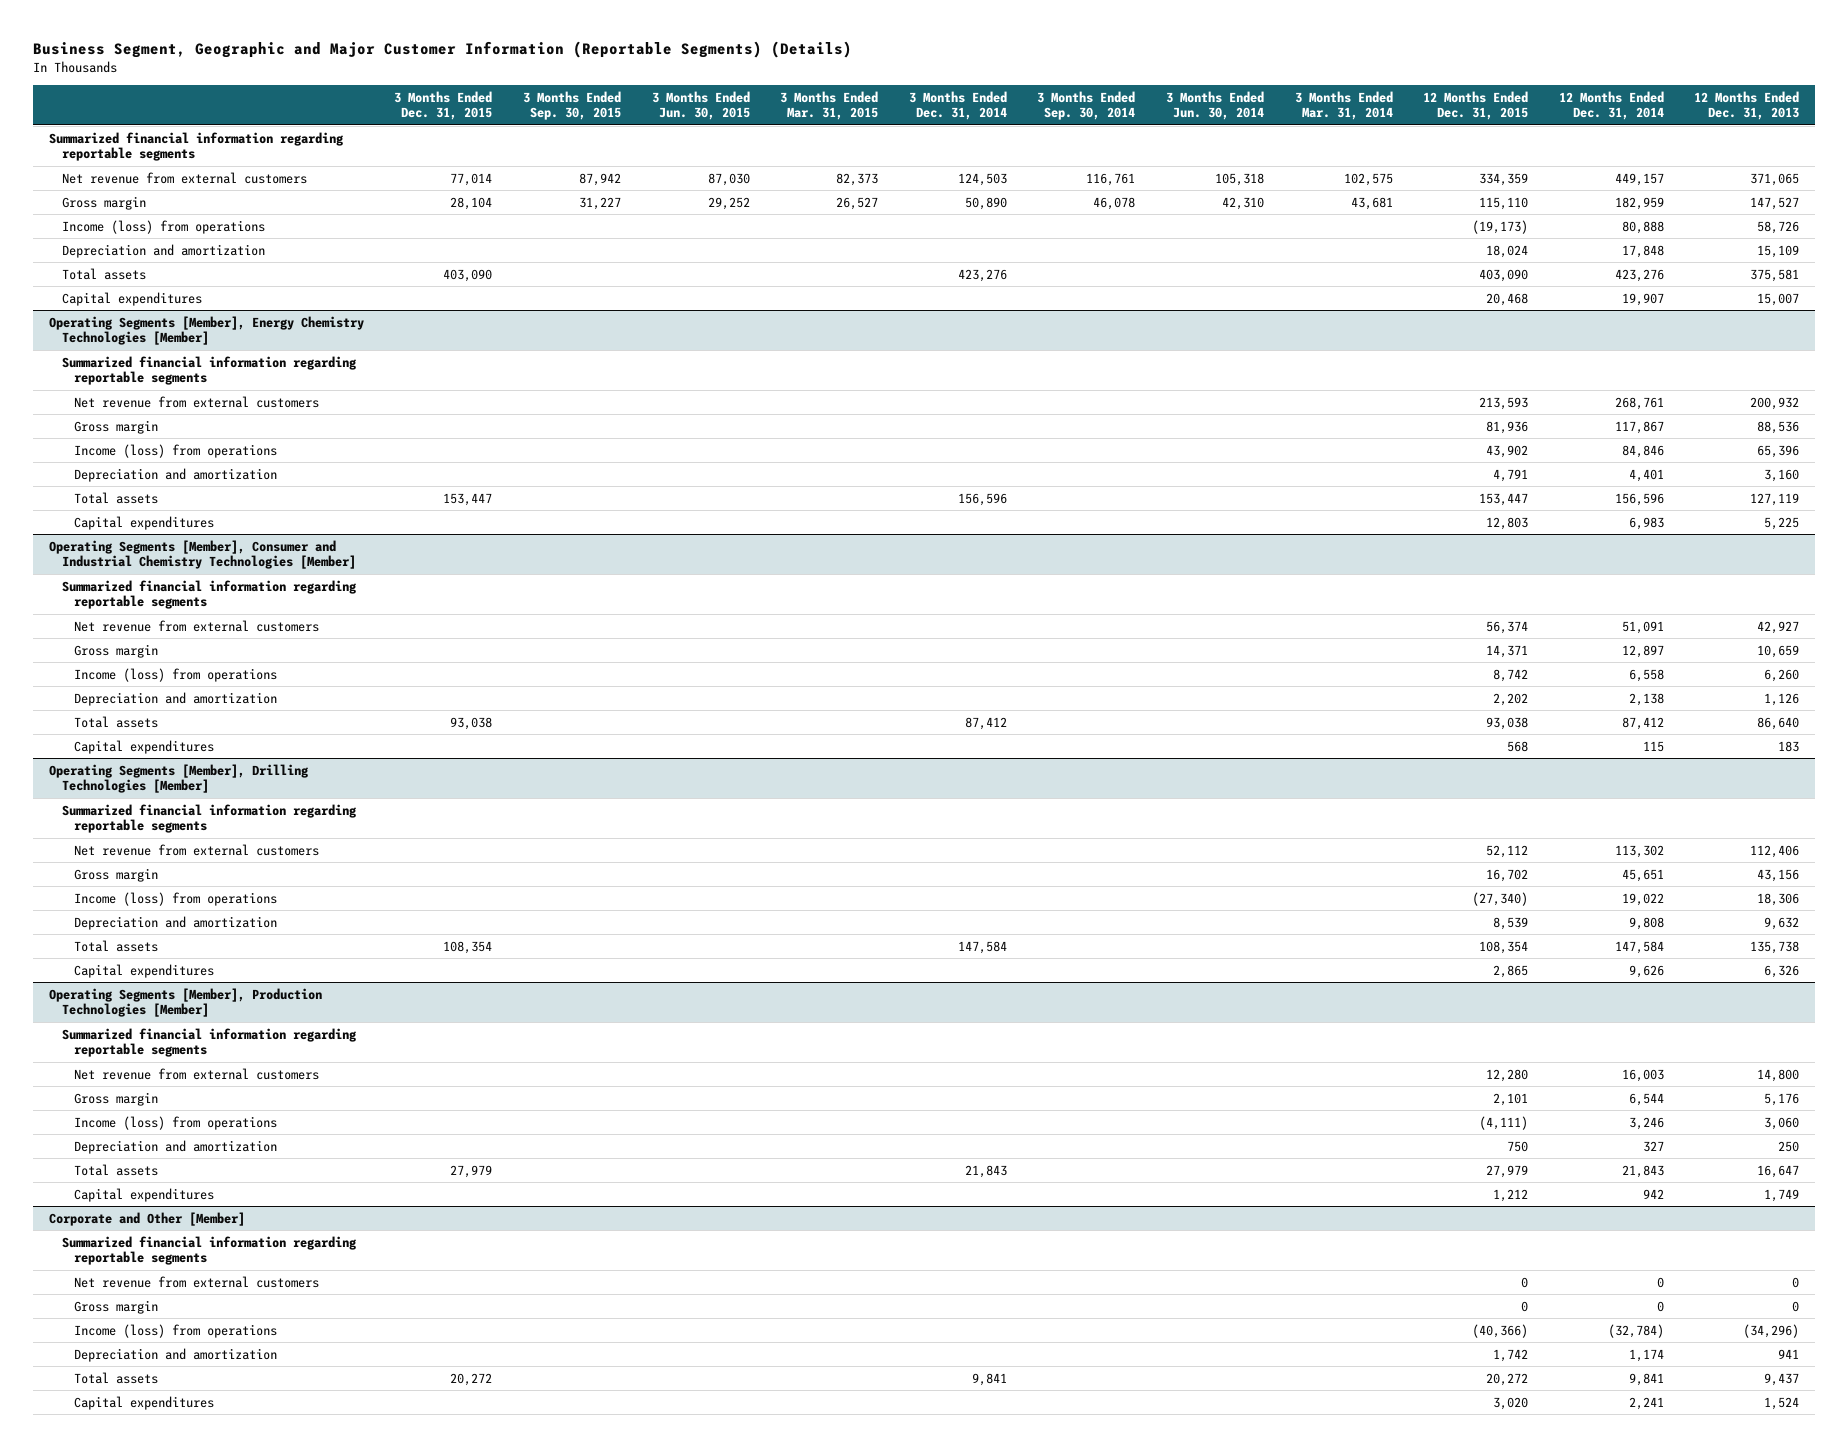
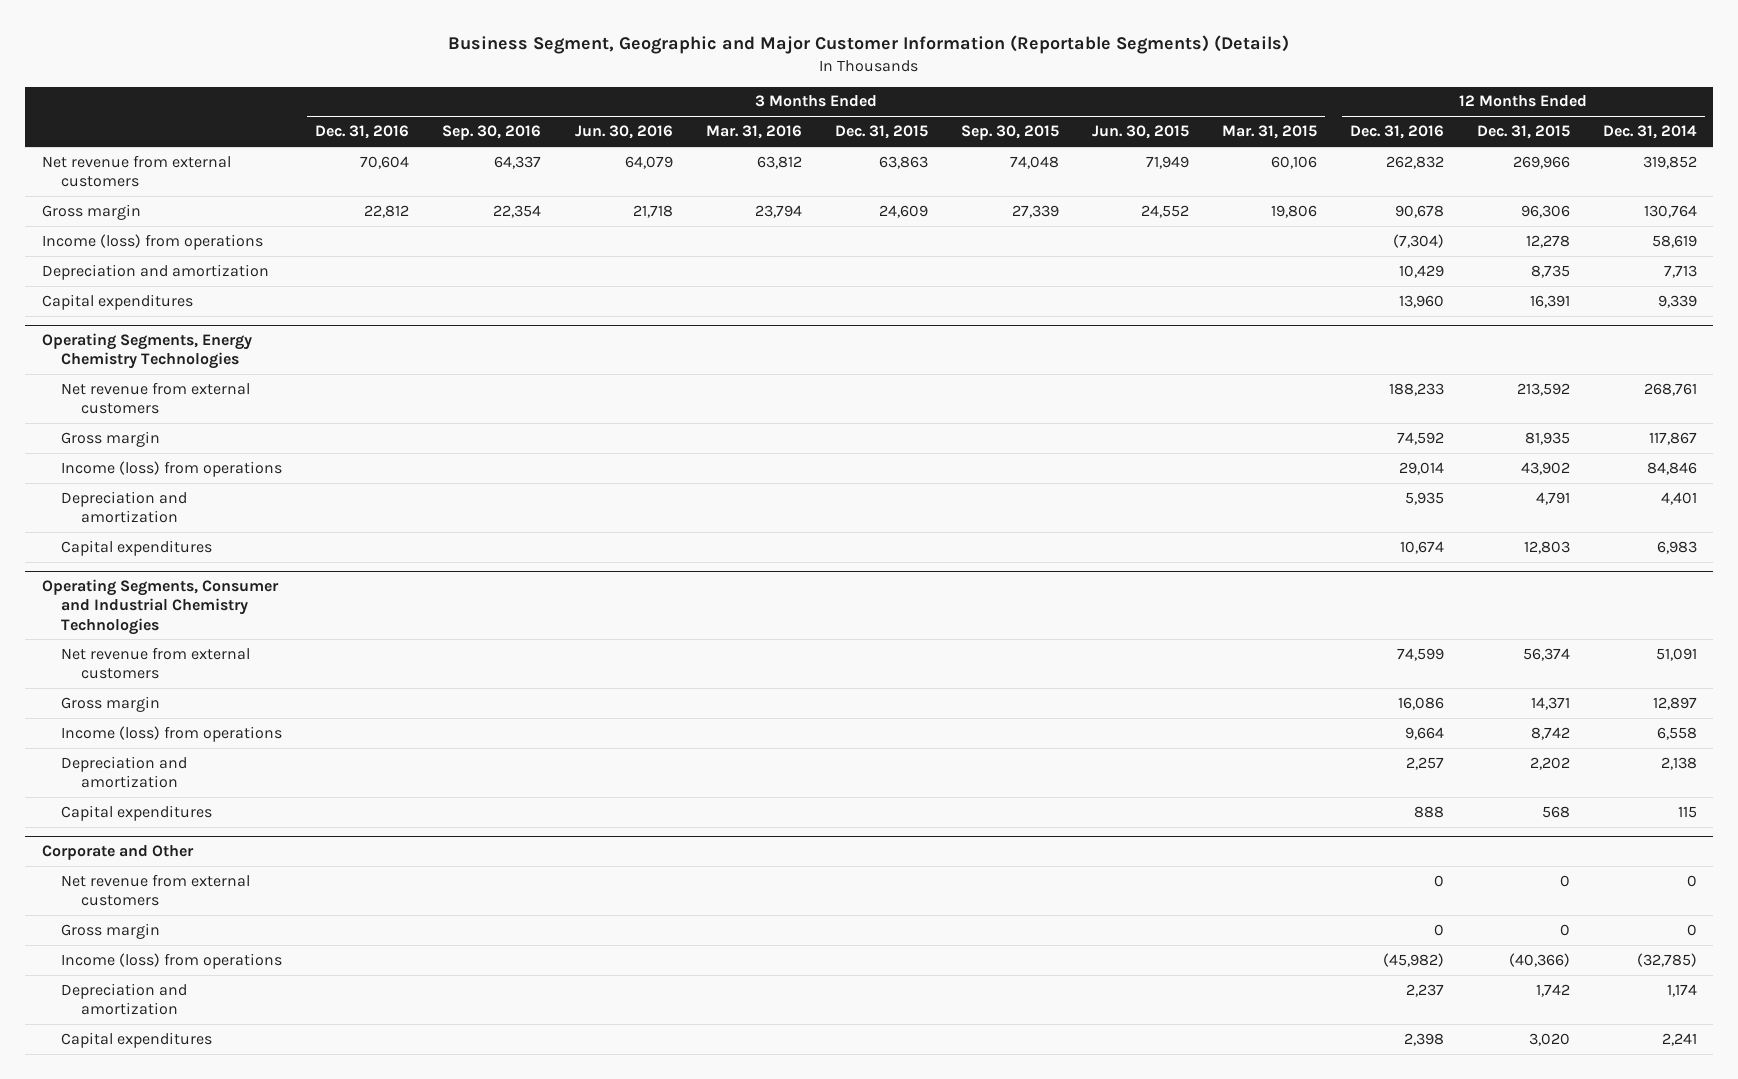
- | 3 Months Ended Dec. 31, 2015 | 3 Months Ended Sep. 30, 2015 | 3 Months Ended Jun. 30, 2015 | 3 Months Ended Mar. 31, 2015 | 3 Months Ended Dec. 31, 2014 | 3 Months Ended Sep. 30, 2014 | 3 Months Ended Jun. 30, 2014 | 3 Months Ended Mar. 31, 2014 | 12 Months Ended Dec. 31, 2015 | 12 Months Ended Dec. 31, 2014 | 12 Months Ended Dec. 31, 2013
+ | 3 Months Ended Dec. 31, 2016 | 3 Months Ended Sep. 30, 2016 | 3 Months Ended Jun. 30, 2016 | 3 Months Ended Mar. 31, 2016 | 3 Months Ended Dec. 31, 2015 | 3 Months Ended Sep. 30, 2015 | 3 Months Ended Jun. 30, 2015 | 3 Months Ended Mar. 31, 2015 | 12 Months Ended Dec. 31, 2016 | 12 Months Ended Dec. 31, 2015 | 12 Months Ended Dec. 31, 2014
- Summarized financial information regarding reportable segments
- Net revenue from external customers | 77,014 | 87,942 | 87,030 | 82,373 | 124,503 | 116,761 | 105,318 | 102,575 | 334,359 | 449,157 | 371,065
- Gross margin | 28,104 | 31,227 | 29,252 | 26,527 | 50,890 | 46,078 | 42,310 | 43,681 | 115,110 | 182,959 | 147,527
- Income (loss) from operations | | | | | | | | | (19,173) | 80,888 | 58,726
- Depreciation and amortization | | | | | | | | | 18,024 | 17,848 | 15,109
- Total assets | 403,090 | | | | 423,276 | | | | 403,090 | 423,276 | 375,581
- Capital expenditures | | | | | | | | | 20,468 | 19,907 | 15,007
- Operating Segments [Member], Energy Chemistry Technologies [Member]
- Summarized financial information regarding reportable segments
- Net revenue from external customers | | | | | | | | | 213,593 | 268,761 | 200,932
- Gross margin | | | | | | | | | 81,936 | 117,867 | 88,536
+ Net revenue from external customers | 70,604 | 64,337 | 64,079 | 63,812 | 63,863 | 74,048 | 71,949 | 60,106 | 262,832 | 269,966 | 319,852
+ Gross margin | 22,812 | 22,354 | 21,718 | 23,794 | 24,609 | 27,339 | 24,552 | 19,806 | 90,678 | 96,306 | 130,764
+ Income (loss) from operations | | | | | | | | | (7,304) | 12,278 | 58,619
+ Depreciation and amortization | | | | | | | | | 10,429 | 8,735 | 7,713
+ Capital expenditures | | | | | | | | | 13,960 | 16,391 | 9,339
+ Operating Segments, Energy Chemistry Technologies
+ Net revenue from external customers | | | | | | | | | 188,233 | 213,592 | 268,761
+ Gross margin | | | | | | | | | 74,592 | 81,935 | 117,867
- Total assets | 153,447 | | | | 156,596 | | | | 153,447 | 156,596 | 127,119
- Operating Segments [Member], Consumer and Industrial Chemistry Technologies [Member]
- Summarized financial information regarding reportable segments
+ Operating Segments, Consumer and Industrial Chemistry Technologies
- Total assets | 93,038 | | | | 87,412 | | | | 93,038 | 87,412 | 86,640
- Operating Segments [Member], Drilling Technologies [Member]
- Summarized financial information regarding reportable segments
- Net revenue from external customers | | | | | | | | | 52,112 | 113,302 | 112,406
- Gross margin | | | | | | | | | 16,702 | 45,651 | 43,156
- Income (loss) from operations | | | | | | | | | (27,340) | 19,022 | 18,306
- Depreciation and amortization | | | | | | | | | 8,539 | 9,808 | 9,632
- Total assets | 108,354 | | | | 147,584 | | | | 108,354 | 147,584 | 135,738
- Capital expenditures | | | | | | | | | 2,865 | 9,626 | 6,326
- Operating Segments [Member], Production Technologies [Member]
- Summarized financial information regarding reportable segments
- Net revenue from external customers | | | | | | | | | 12,280 | 16,003 | 14,800
- Gross margin | | | | | | | | | 2,101 | 6,544 | 5,176
- Income (loss) from operations | | | | | | | | | (4,111) | 3,246 | 3,060
- Depreciation and amortization | | | | | | | | | 750 | 327 | 250
- Total assets | 27,979 | | | | 21,843 | | | | 27,979 | 21,843 | 16,647
- Capital expenditures | | | | | | | | | 1,212 | 942 | 1,749
- Corporate and Other [Member]
- Summarized financial information regarding reportable segments
+ Corporate and Other
- Income (loss) from operations | | | | | | | | | (40,366) | (32,784) | (34,296)
+ Income (loss) from operations | | | | | | | | | (45,982) | (40,366) | (32,785)
- Total assets | 20,272 | | | | 9,841 | | | | 20,272 | 9,841 | 9,437

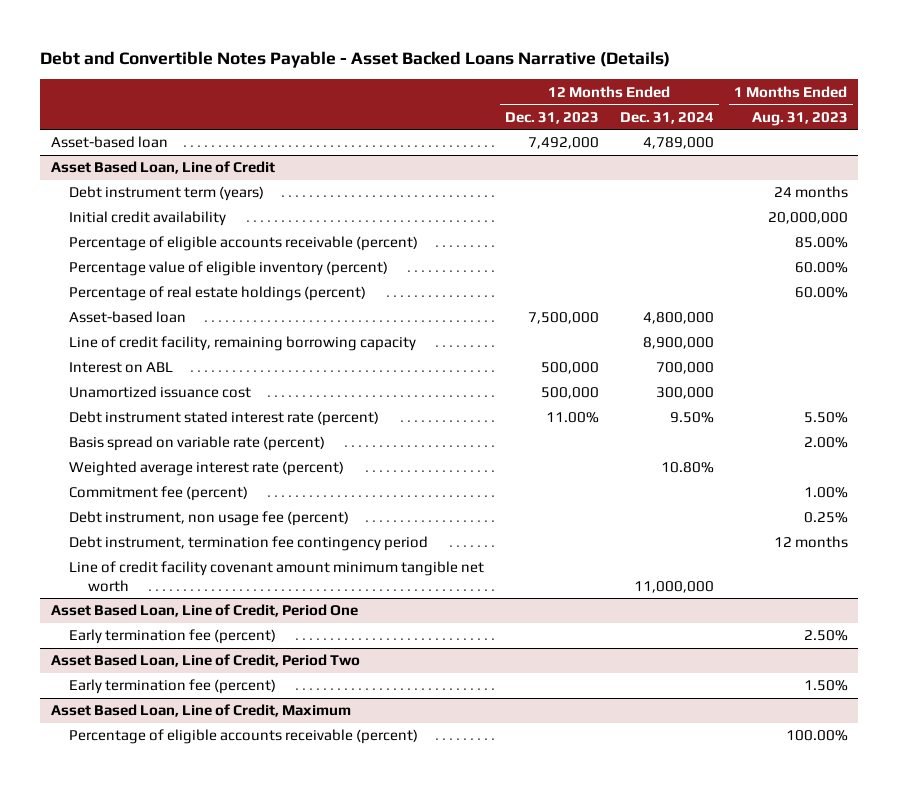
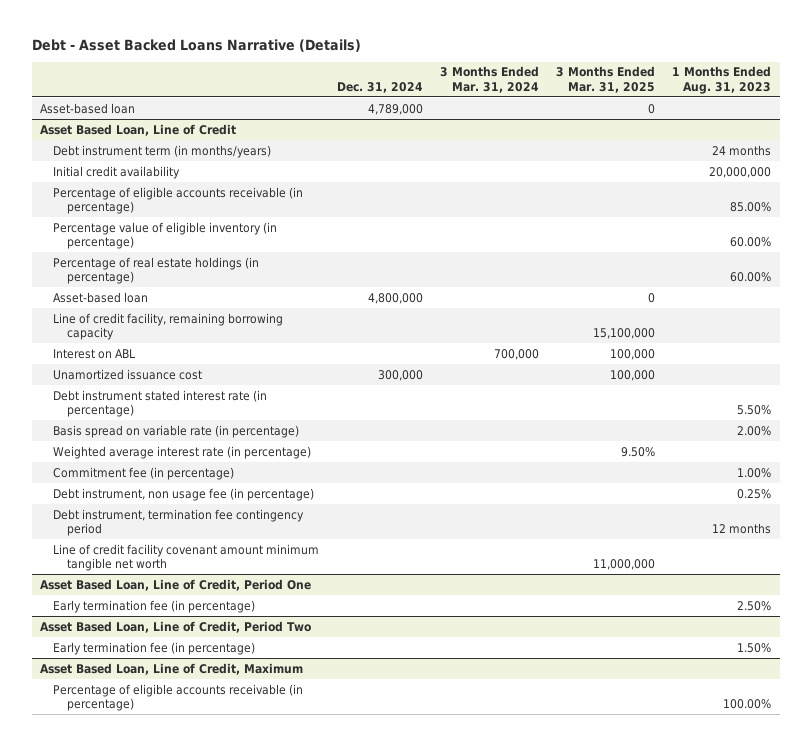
- Debt and Convertible Notes Payable - Asset Backed Loans Narrative (Details)
+ Debt - Asset Backed Loans Narrative (Details)
- | 12 Months Ended Dec. 31, 2023 | 12 Months Ended Dec. 31, 2024 | 1 Months Ended Aug. 31, 2023
+ | Dec. 31, 2024 | 3 Months Ended Mar. 31, 2024 | 3 Months Ended Mar. 31, 2025 | 1 Months Ended Aug. 31, 2023
@ Asset Based Loan, Line of Credit
- Debt instrument term (years) | | | 24 months
+ Debt instrument term (in months/years) | | | | 24 months
- Percentage of eligible accounts receivable (percent) | | | 85.00%
- Percentage value of eligible inventory (percent) | | | 60.00%
- Percentage of real estate holdings (percent) | | | 60.00%
+ Percentage of eligible accounts receivable (in percentage) | | | | 85.00%
+ Percentage value of eligible inventory (in percentage) | | | | 60.00%
+ Percentage of real estate holdings (in percentage) | | | | 60.00%
- Debt instrument stated interest rate (percent) | 11.00% | 9.50% | 5.50%
- Basis spread on variable rate (percent) | | | 2.00%
- Weighted average interest rate (percent) | | 10.80% |
- Commitment fee (percent) | | | 1.00%
- Debt instrument, non usage fee (percent) | | | 0.25%
+ Debt instrument stated interest rate (in percentage) | | | | 5.50%
+ Basis spread on variable rate (in percentage) | | | | 2.00%
+ Weighted average interest rate (in percentage) | | | 9.50% |
+ Commitment fee (in percentage) | | | | 1.00%
+ Debt instrument, non usage fee (in percentage) | | | | 0.25%
@ Asset Based Loan, Line of Credit, Period One
- Early termination fee (percent) | | | 2.50%
+ Early termination fee (in percentage) | | | | 2.50%
@ Asset Based Loan, Line of Credit, Period Two
- Early termination fee (percent) | | | 1.50%
+ Early termination fee (in percentage) | | | | 1.50%
@ Asset Based Loan, Line of Credit, Maximum
- Percentage of eligible accounts receivable (percent) | | | 100.00%
+ Percentage of eligible accounts receivable (in percentage) | | | | 100.00%

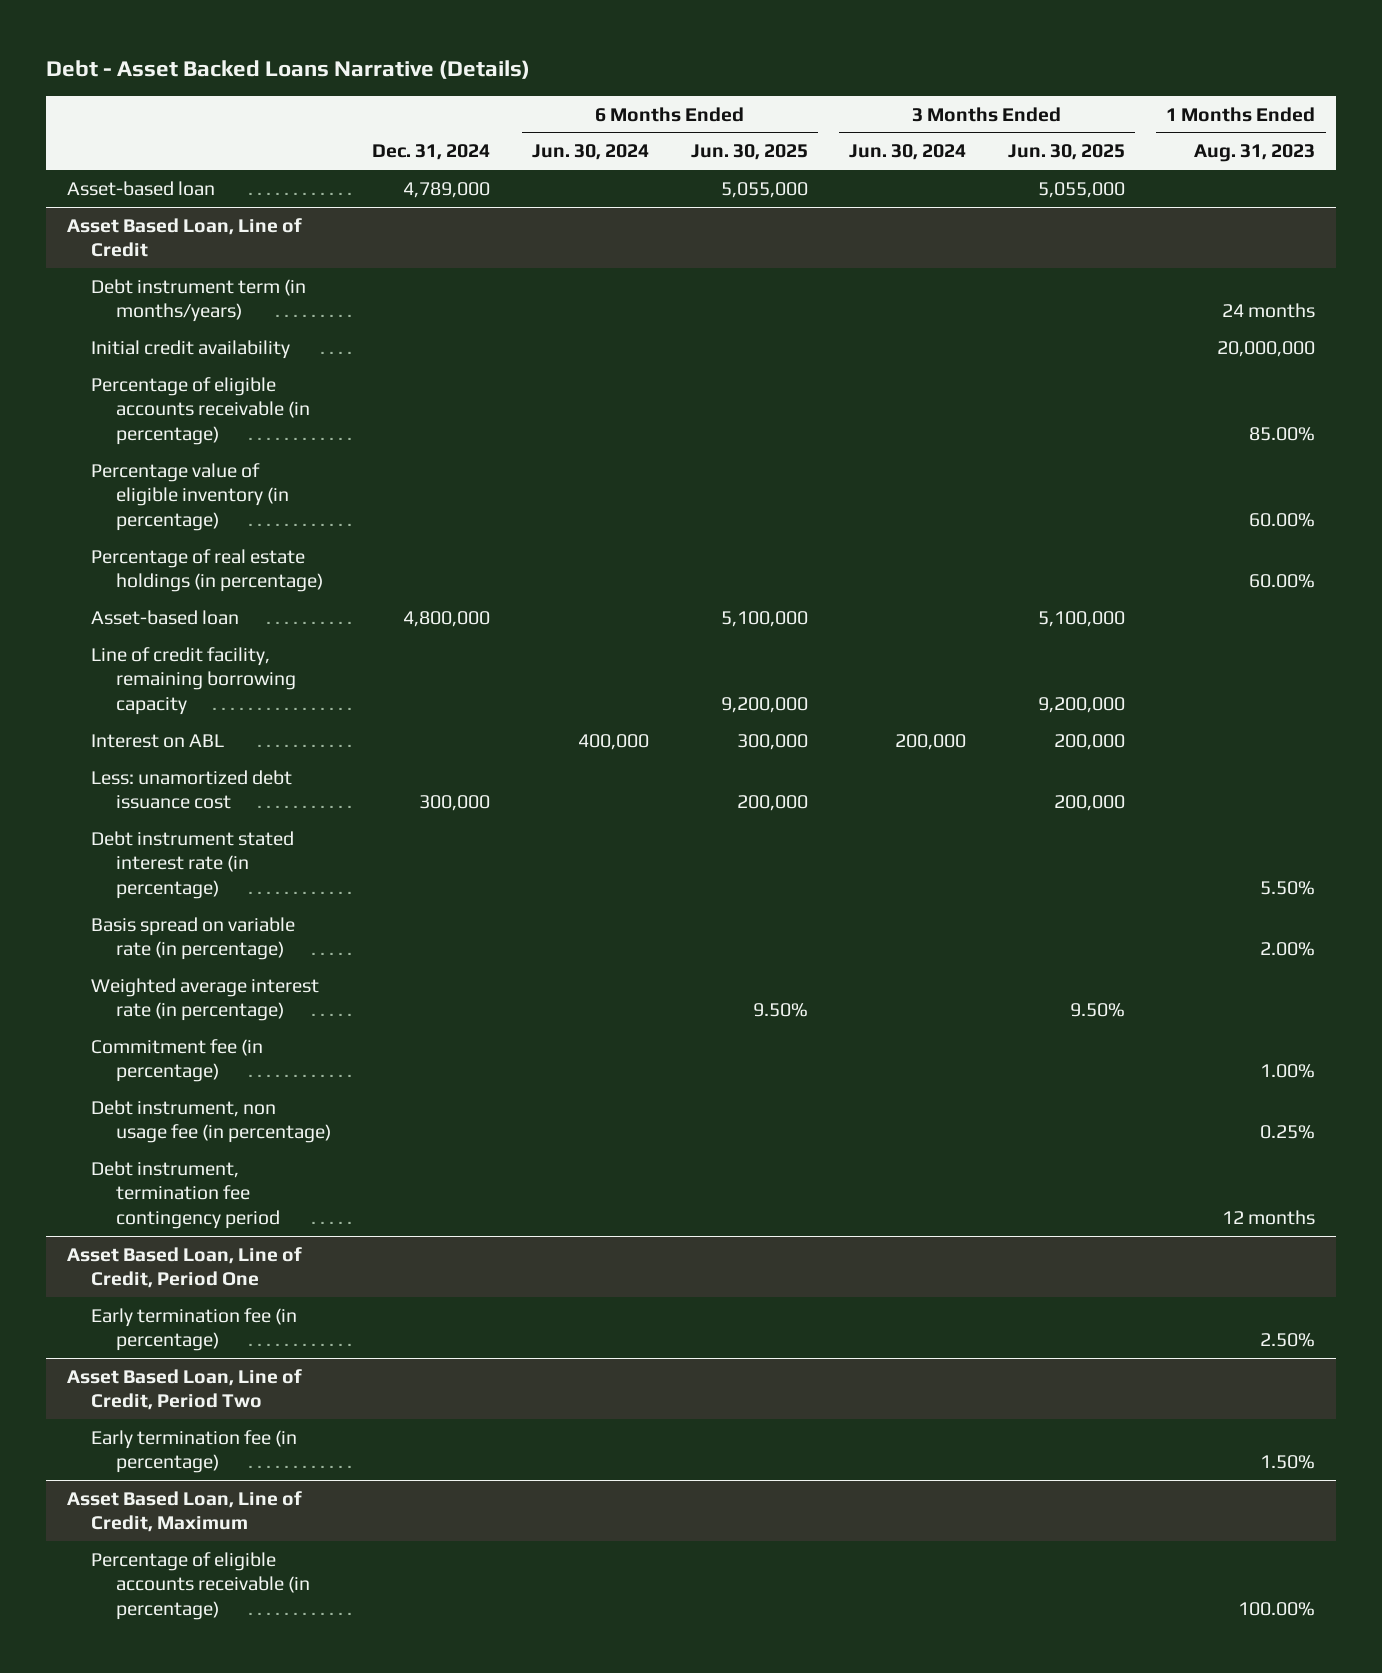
- | Dec. 31, 2024 | 3 Months Ended Mar. 31, 2024 | 3 Months Ended Mar. 31, 2025 | 1 Months Ended Aug. 31, 2023
+ | Dec. 31, 2024 | 6 Months Ended Jun. 30, 2024 | 6 Months Ended Jun. 30, 2025 | 3 Months Ended Jun. 30, 2024 | 3 Months Ended Jun. 30, 2025 | 1 Months Ended Aug. 31, 2023
@ Asset Based Loan, Line of Credit
- Unamortized issuance cost | 300,000 | | 100,000 |
+ Less: unamortized debt issuance cost | 300,000 | | 200,000 | | 200,000 |
- Line of credit facility covenant amount minimum tangible net worth | | | 11,000,000 |

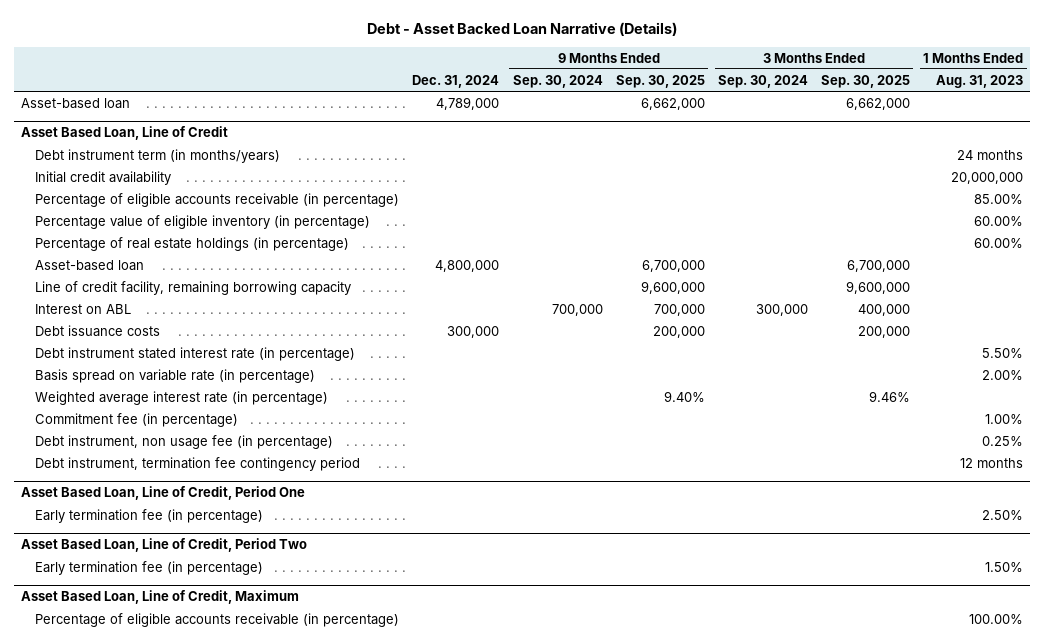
- Debt - Asset Backed Loans Narrative (Details)
+ Debt - Asset Backed Loan Narrative (Details)
- | Dec. 31, 2024 | 6 Months Ended Jun. 30, 2024 | 6 Months Ended Jun. 30, 2025 | 3 Months Ended Jun. 30, 2024 | 3 Months Ended Jun. 30, 2025 | 1 Months Ended Aug. 31, 2023
+ | Dec. 31, 2024 | 9 Months Ended Sep. 30, 2024 | 9 Months Ended Sep. 30, 2025 | 3 Months Ended Sep. 30, 2024 | 3 Months Ended Sep. 30, 2025 | 1 Months Ended Aug. 31, 2023
@ Asset Based Loan, Line of Credit
- Less: unamortized debt issuance cost | 300,000 | | 200,000 | | 200,000 |
+ Debt issuance costs | 300,000 | | 200,000 | | 200,000 |

